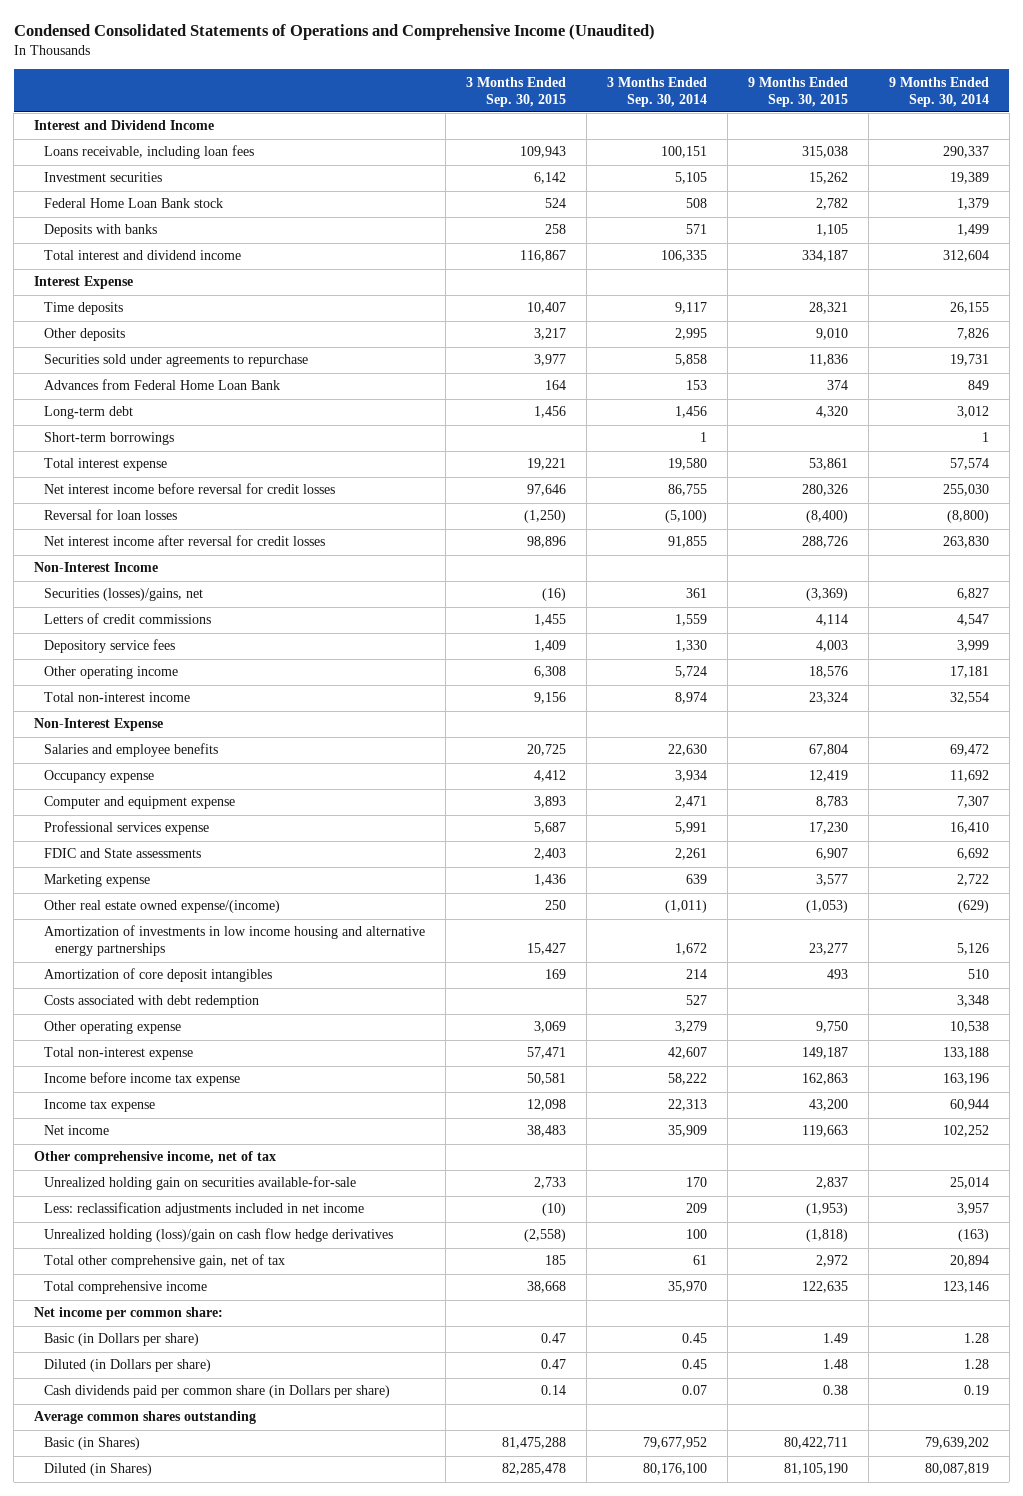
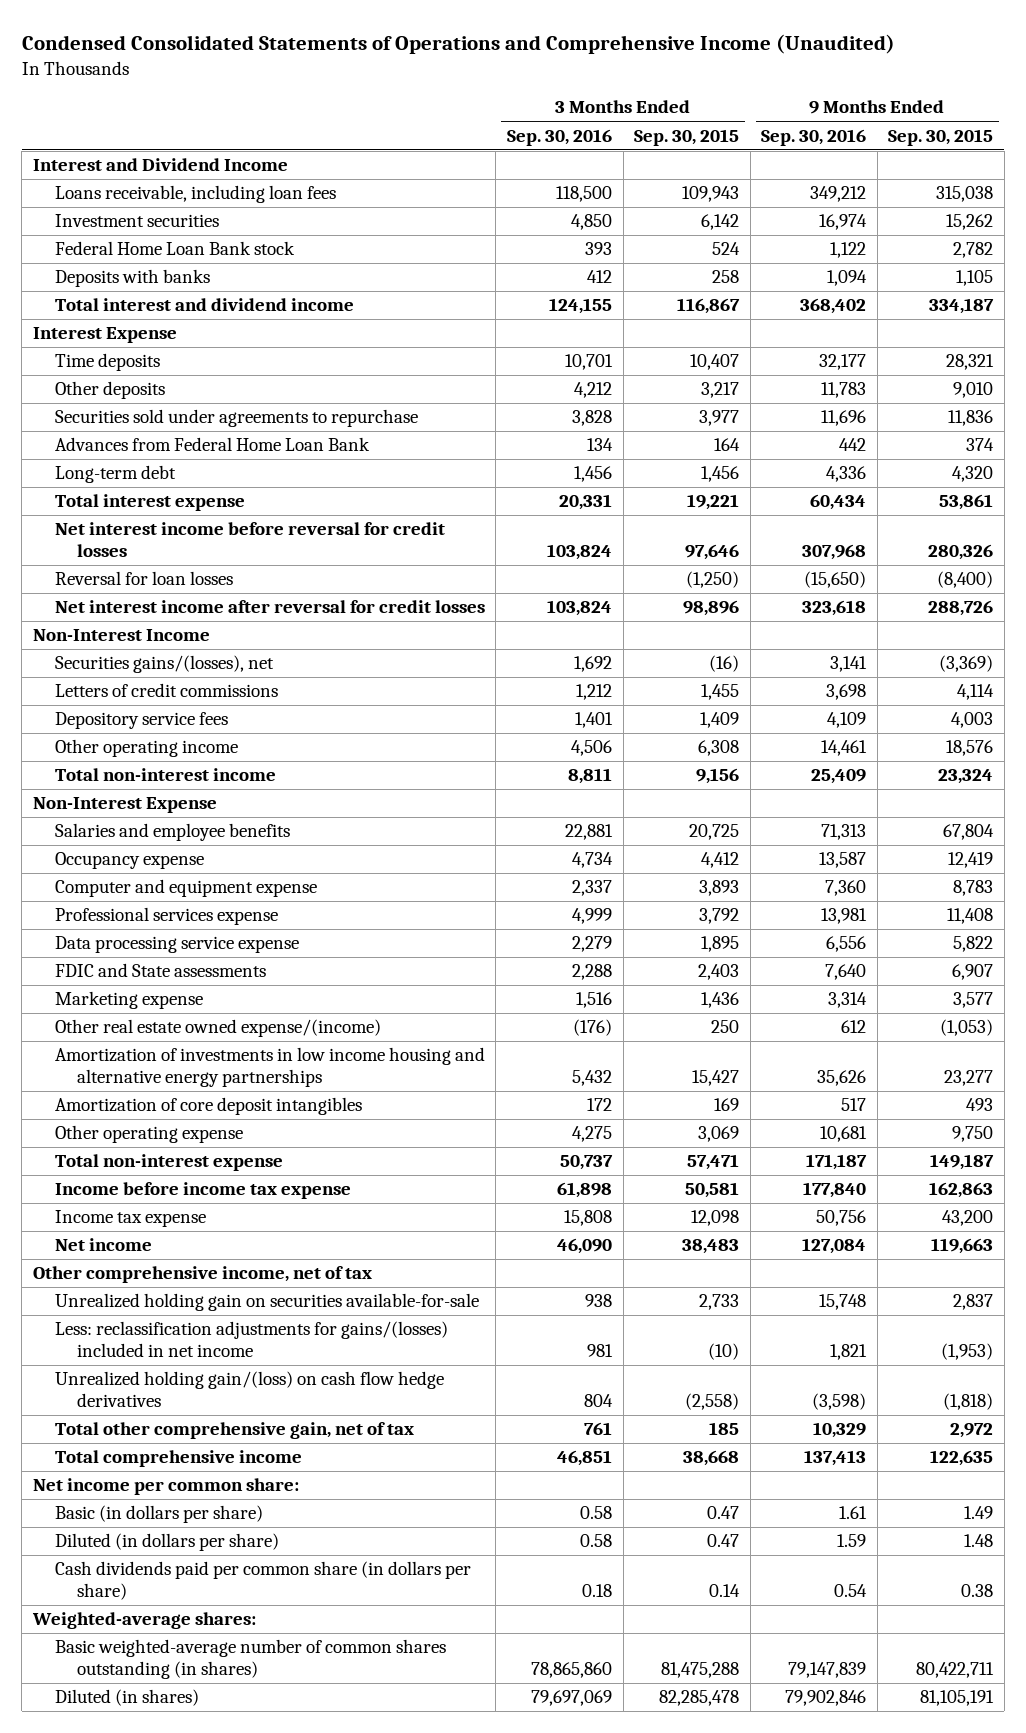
- | 3 Months Ended Sep. 30, 2015 | 3 Months Ended Sep. 30, 2014 | 9 Months Ended Sep. 30, 2015 | 9 Months Ended Sep. 30, 2014
+ | 3 Months Ended Sep. 30, 2016 | 3 Months Ended Sep. 30, 2015 | 9 Months Ended Sep. 30, 2016 | 9 Months Ended Sep. 30, 2015
- Short-term borrowings | | 1 | | 1
- Securities (losses)/gains, net | (16) | 361 | (3,369) | 6,827
+ Securities gains/(losses), net | 1,692 | (16) | 3,141 | (3,369)
- Professional services expense | 5,687 | 5,991 | 17,230 | 16,410
+ Professional services expense | 4,999 | 3,792 | 13,981 | 11,408
+ Data processing service expense | 2,279 | 1,895 | 6,556 | 5,822
- Costs associated with debt redemption | | 527 | | 3,348
- Less: reclassification adjustments included in net income | (10) | 209 | (1,953) | 3,957
- Unrealized holding (loss)/gain on cash flow hedge derivatives | (2,558) | 100 | (1,818) | (163)
+ Less: reclassification adjustments for gains/(losses) included in net income | 981 | (10) | 1,821 | (1,953)
+ Unrealized holding gain/(loss) on cash flow hedge derivatives | 804 | (2,558) | (3,598) | (1,818)
- Basic (in Dollars per share) | 0.47 | 0.45 | 1.49 | 1.28
- Diluted (in Dollars per share) | 0.47 | 0.45 | 1.48 | 1.28
- Cash dividends paid per common share (in Dollars per share) | 0.14 | 0.07 | 0.38 | 0.19
- Average common shares outstanding
- Basic (in Shares) | 81,475,288 | 79,677,952 | 80,422,711 | 79,639,202
- Diluted (in Shares) | 82,285,478 | 80,176,100 | 81,105,190 | 80,087,819
+ Basic (in dollars per share) | 0.58 | 0.47 | 1.61 | 1.49
+ Diluted (in dollars per share) | 0.58 | 0.47 | 1.59 | 1.48
+ Cash dividends paid per common share (in dollars per share) | 0.18 | 0.14 | 0.54 | 0.38
+ Weighted-average shares:
+ Basic weighted-average number of common shares outstanding (in shares) | 78,865,860 | 81,475,288 | 79,147,839 | 80,422,711
+ Diluted (in shares) | 79,697,069 | 82,285,478 | 79,902,846 | 81,105,191

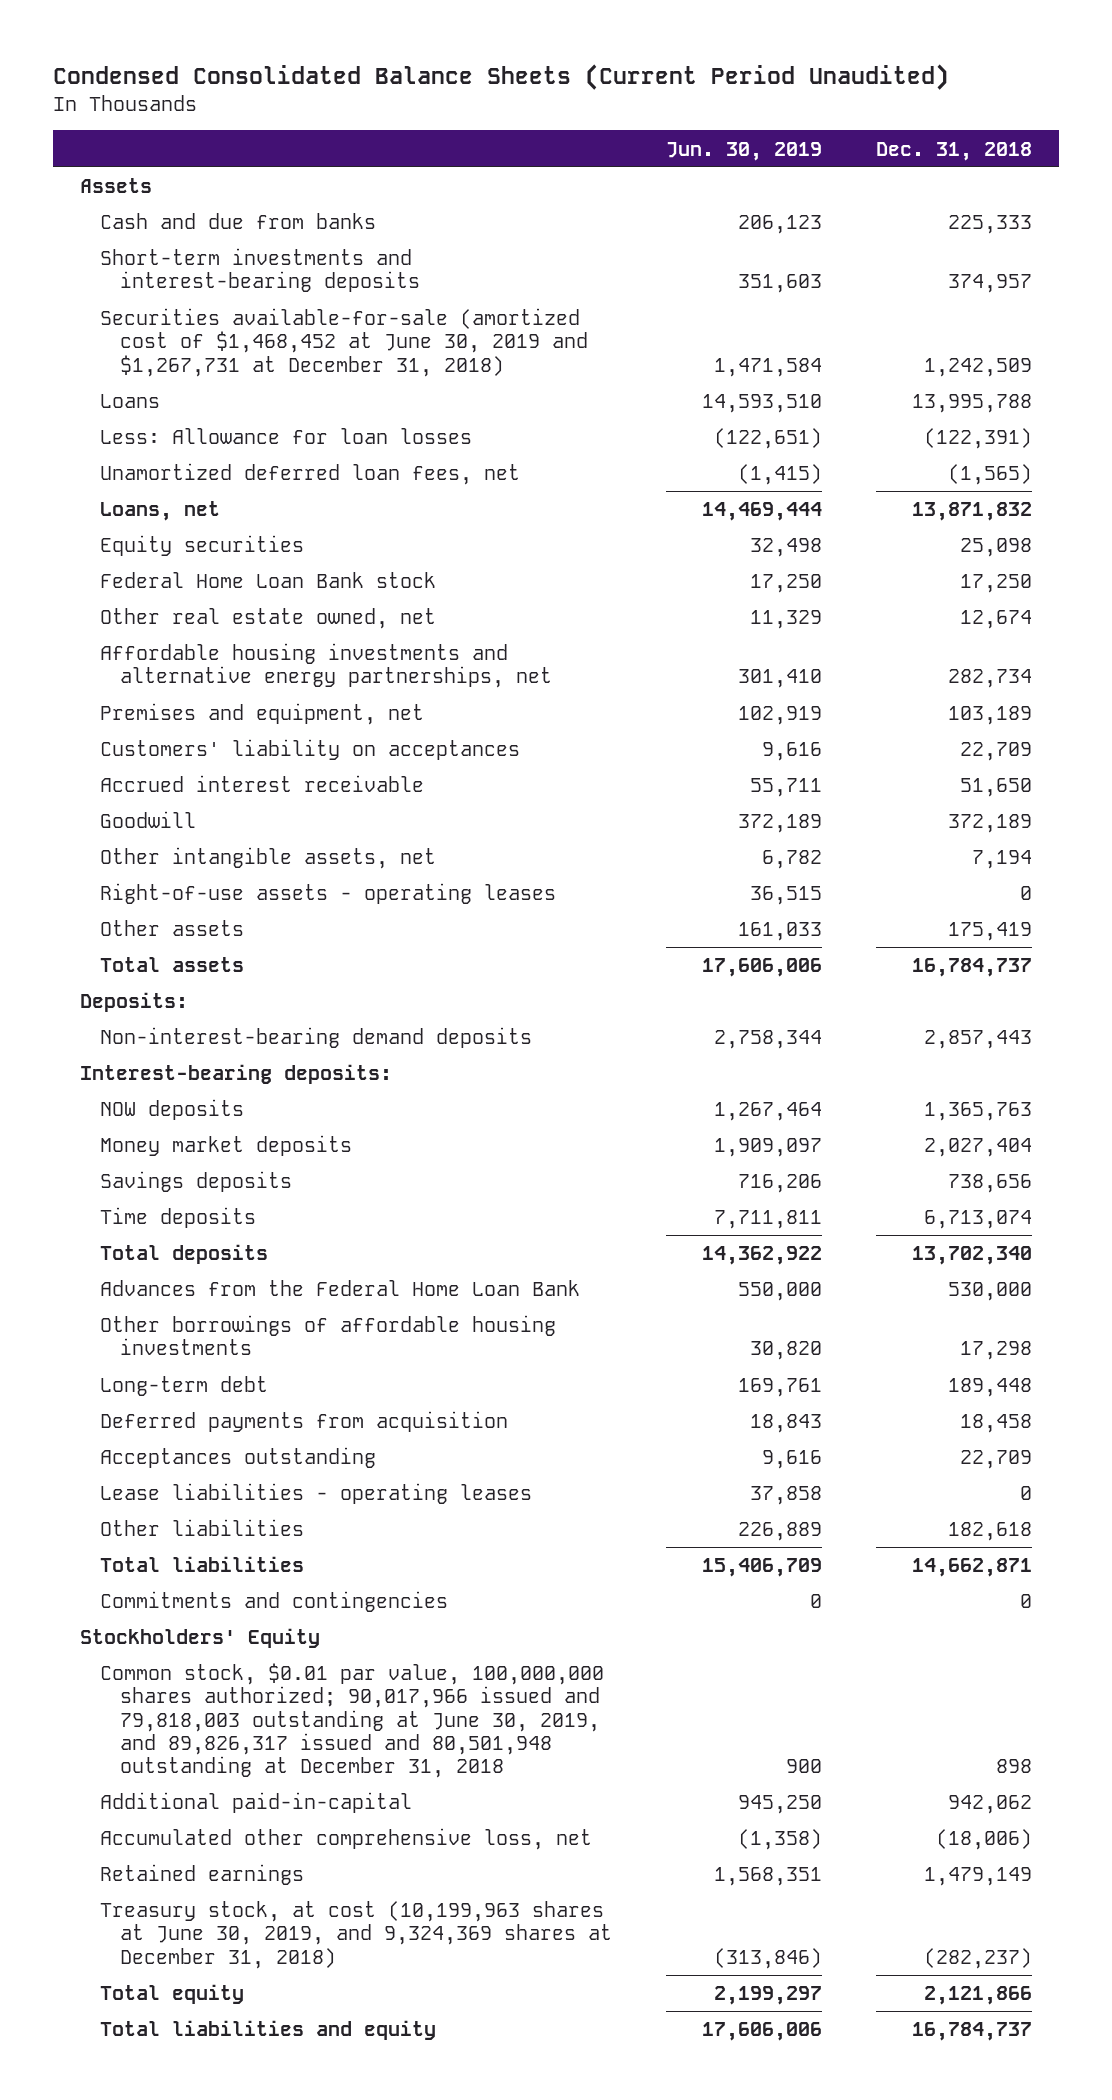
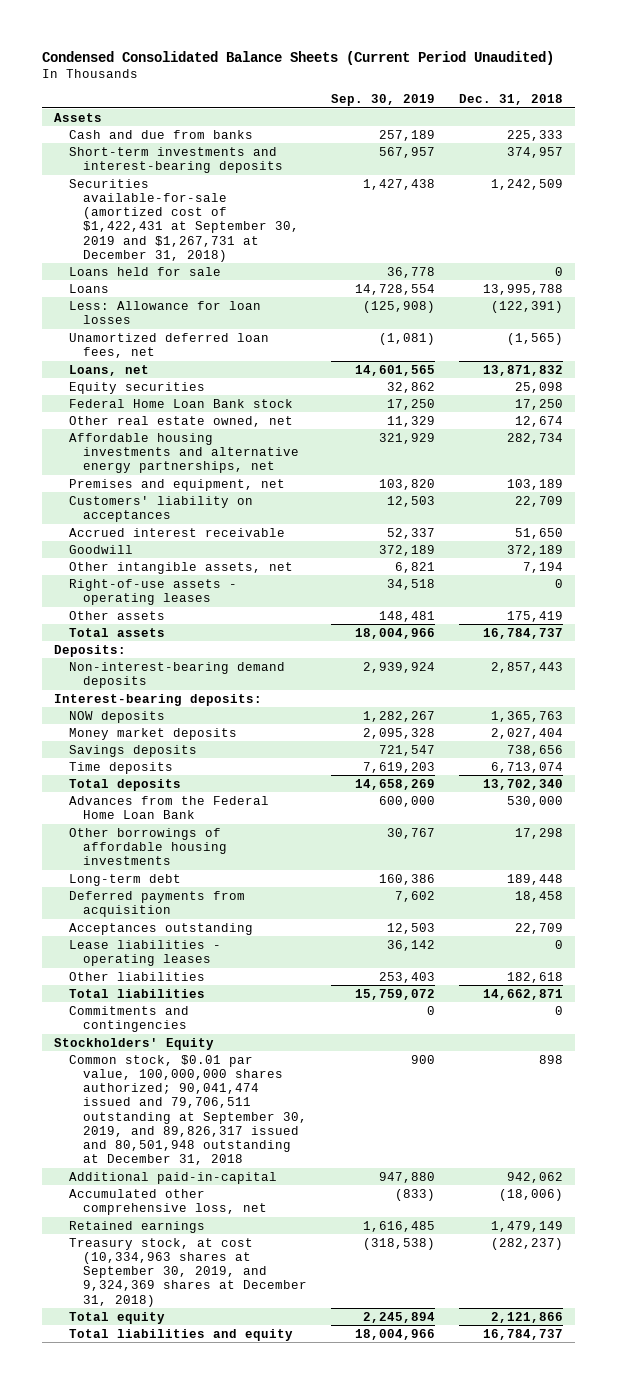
- | Jun. 30, 2019 | Dec. 31, 2018
+ | Sep. 30, 2019 | Dec. 31, 2018
- Securities available-for-sale (amortized cost of $1,468,452 at June 30, 2019 and $1,267,731 at December 31, 2018) | 1,471,584 | 1,242,509
+ Securities available-for-sale (amortized cost of $1,422,431 at September 30, 2019 and $1,267,731 at December 31, 2018) | 1,427,438 | 1,242,509
+ Loans held for sale | 36,778 | 0
- Common stock, $0.01 par value, 100,000,000 shares authorized; 90,017,966 issued and 79,818,003 outstanding at June 30, 2019, and 89,826,317 issued and 80,501,948 outstanding at December 31, 2018 | 900 | 898
+ Common stock, $0.01 par value, 100,000,000 shares authorized; 90,041,474 issued and 79,706,511 outstanding at September 30, 2019, and 89,826,317 issued and 80,501,948 outstanding at December 31, 2018 | 900 | 898
- Treasury stock, at cost (10,199,963 shares at June 30, 2019, and 9,324,369 shares at December 31, 2018) | (313,846) | (282,237)
+ Treasury stock, at cost (10,334,963 shares at September 30, 2019, and 9,324,369 shares at December 31, 2018) | (318,538) | (282,237)

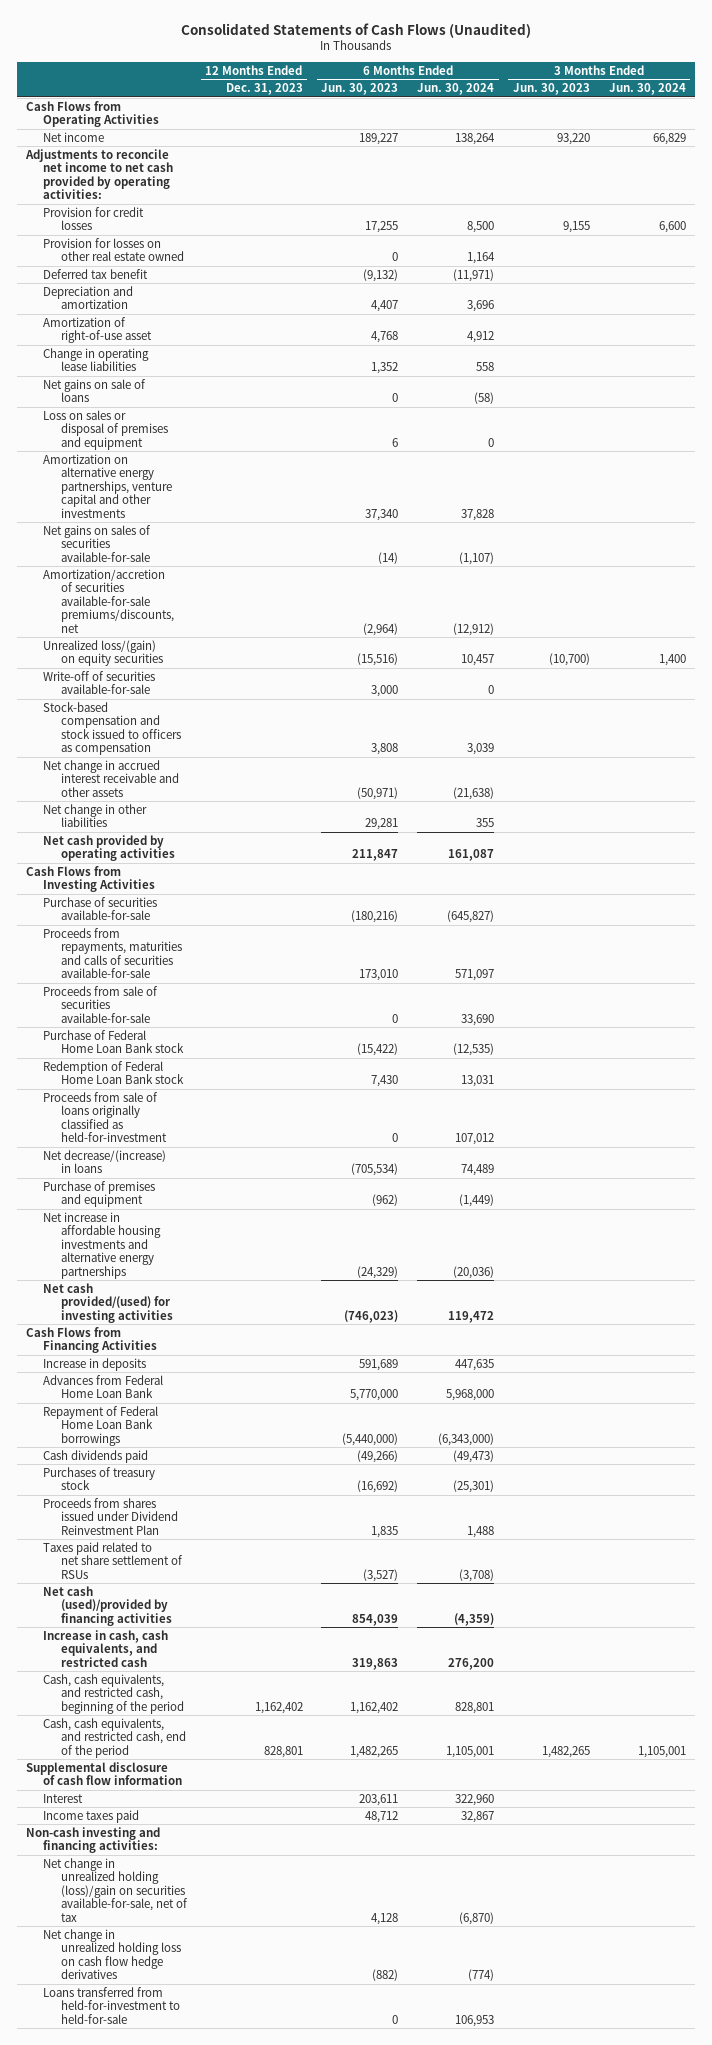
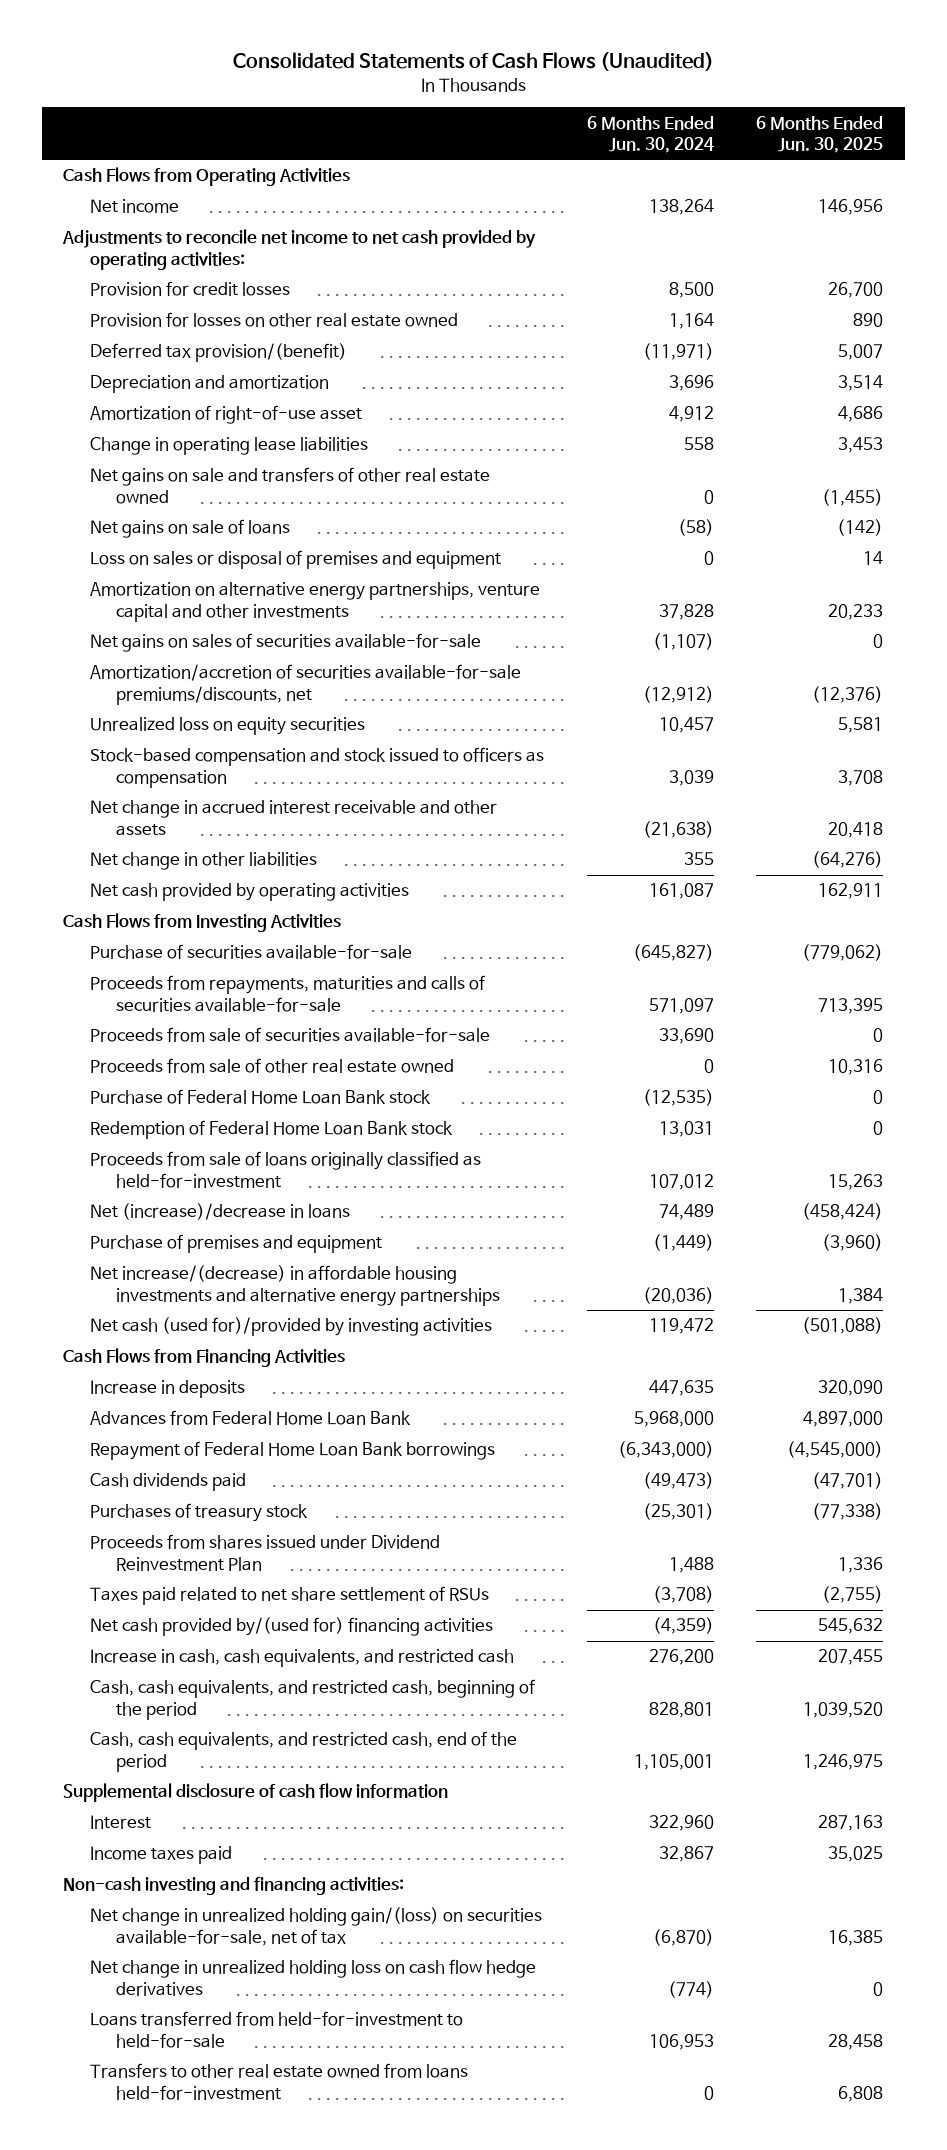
- | 12 Months Ended Dec. 31, 2023 | 6 Months Ended Jun. 30, 2023 | 6 Months Ended Jun. 30, 2024 | 3 Months Ended Jun. 30, 2023 | 3 Months Ended Jun. 30, 2024
+ | 6 Months Ended Jun. 30, 2024 | 6 Months Ended Jun. 30, 2025
- Deferred tax benefit | | (9,132) | (11,971) | |
+ Deferred tax provision/(benefit) | (11,971) | 5,007
+ Net gains on sale and transfers of other real estate owned | 0 | (1,455)
- Unrealized loss/(gain) on equity securities | | (15,516) | 10,457 | (10,700) | 1,400
- Write-off of securities available-for-sale | | 3,000 | 0 | |
+ Unrealized loss on equity securities | 10,457 | 5,581
+ Proceeds from sale of other real estate owned | 0 | 10,316
- Net decrease/(increase) in loans | | (705,534) | 74,489 | |
+ Net (increase)/decrease in loans | 74,489 | (458,424)
- Net increase in affordable housing investments and alternative energy partnerships | | (24,329) | (20,036) | |
- Net cash provided/(used) for investing activities | | (746,023) | 119,472 | |
+ Net increase/(decrease) in affordable housing investments and alternative energy partnerships | (20,036) | 1,384
+ Net cash (used for)/provided by investing activities | 119,472 | (501,088)
- Net cash (used)/provided by financing activities | | 854,039 | (4,359) | |
+ Net cash provided by/(used for) financing activities | (4,359) | 545,632
- Net change in unrealized holding (loss)/gain on securities available-for-sale, net of tax | | 4,128 | (6,870) | |
+ Net change in unrealized holding gain/(loss) on securities available-for-sale, net of tax | (6,870) | 16,385
+ Transfers to other real estate owned from loans held-for-investment | 0 | 6,808

